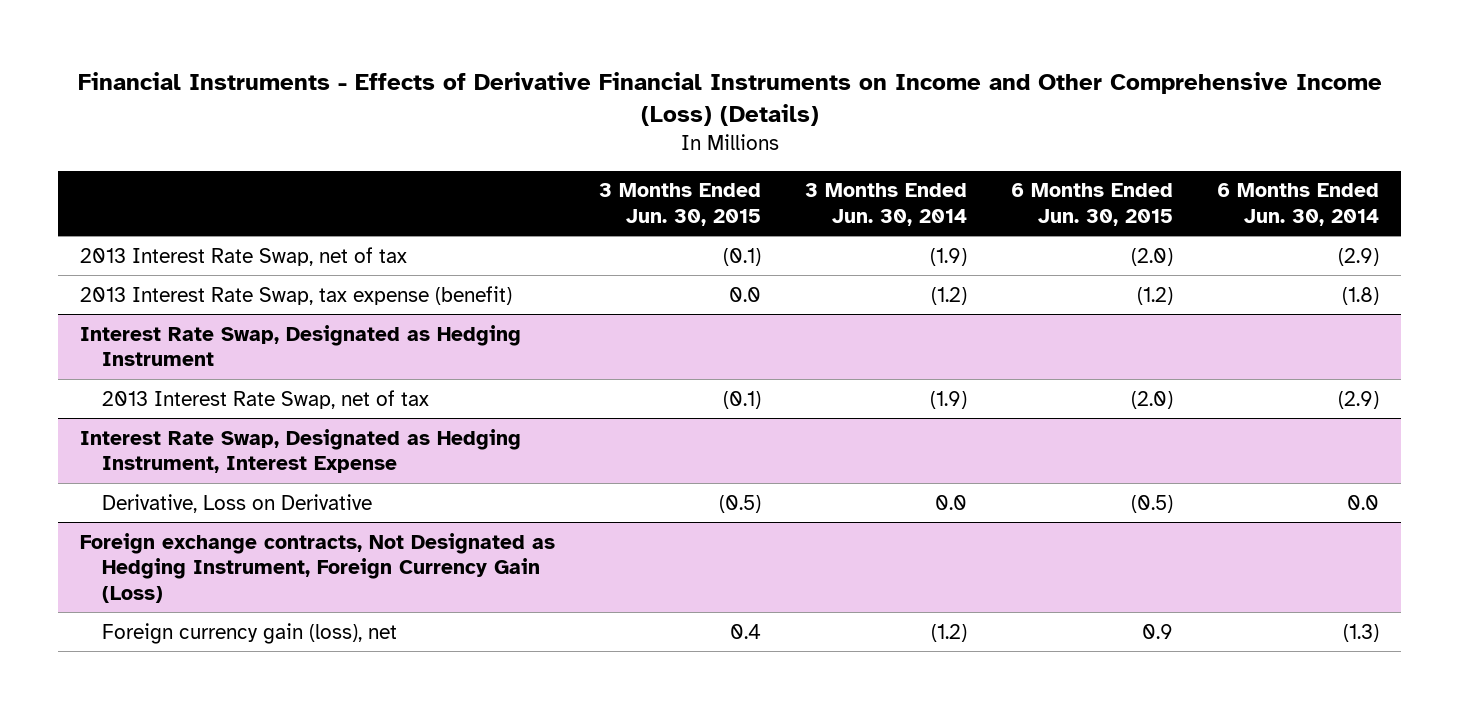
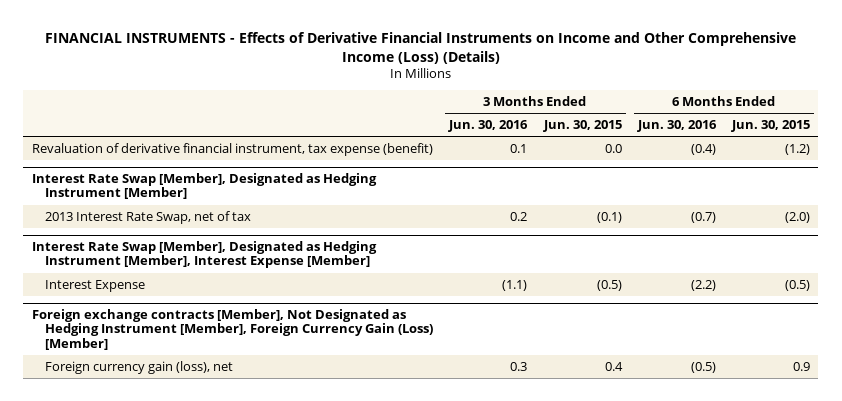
- Financial Instruments - Effects of Derivative Financial Instruments on Income and Other Comprehensive Income (Loss) (Details)
+ FINANCIAL INSTRUMENTS - Effects of Derivative Financial Instruments on Income and Other Comprehensive Income (Loss) (Details)
- | 3 Months Ended Jun. 30, 2015 | 3 Months Ended Jun. 30, 2014 | 6 Months Ended Jun. 30, 2015 | 6 Months Ended Jun. 30, 2014
+ | 3 Months Ended Jun. 30, 2016 | 3 Months Ended Jun. 30, 2015 | 6 Months Ended Jun. 30, 2016 | 6 Months Ended Jun. 30, 2015
- 2013 Interest Rate Swap, net of tax | (0.1) | (1.9) | (2.0) | (2.9)
- 2013 Interest Rate Swap, tax expense (benefit) | 0.0 | (1.2) | (1.2) | (1.8)
- Interest Rate Swap, Designated as Hedging Instrument
+ Revaluation of derivative financial instrument, tax expense (benefit) | 0.1 | 0.0 | (0.4) | (1.2)
+ Interest Rate Swap [Member], Designated as Hedging Instrument [Member]
- Interest Rate Swap, Designated as Hedging Instrument, Interest Expense
- Derivative, Loss on Derivative | (0.5) | 0.0 | (0.5) | 0.0
- Foreign exchange contracts, Not Designated as Hedging Instrument, Foreign Currency Gain (Loss)
+ Interest Rate Swap [Member], Designated as Hedging Instrument [Member], Interest Expense [Member]
+ Interest Expense | (1.1) | (0.5) | (2.2) | (0.5)
+ Foreign exchange contracts [Member], Not Designated as Hedging Instrument [Member], Foreign Currency Gain (Loss) [Member]

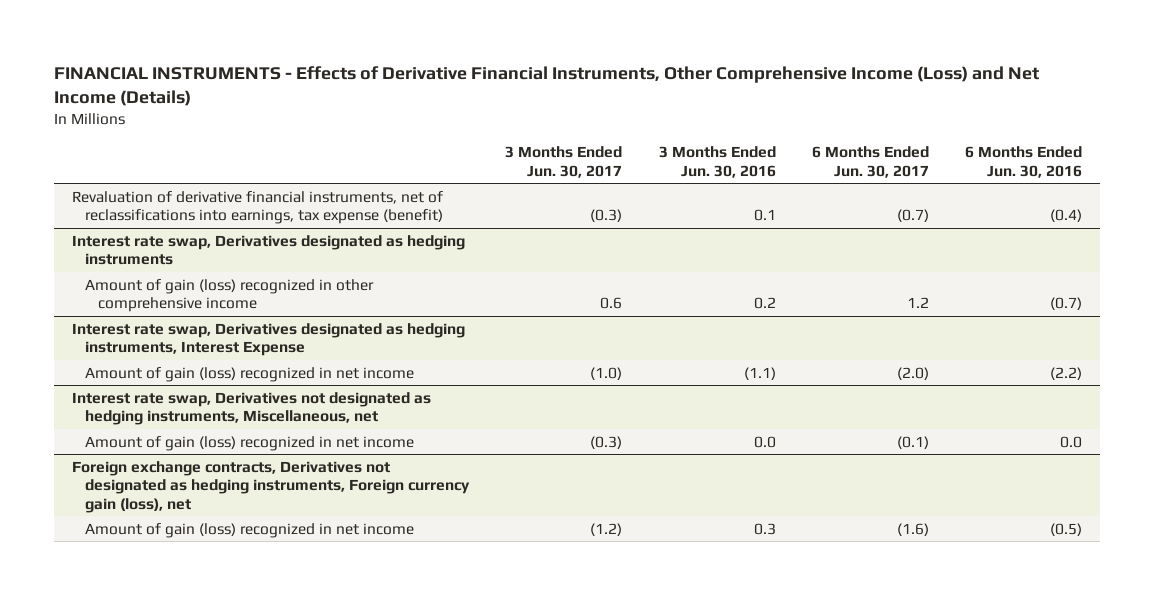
- FINANCIAL INSTRUMENTS - Effects of Derivative Financial Instruments on Income and Other Comprehensive Income (Loss) (Details)
+ FINANCIAL INSTRUMENTS - Effects of Derivative Financial Instruments, Other Comprehensive Income (Loss) and Net Income (Details)
- | 3 Months Ended Jun. 30, 2016 | 3 Months Ended Jun. 30, 2015 | 6 Months Ended Jun. 30, 2016 | 6 Months Ended Jun. 30, 2015
+ | 3 Months Ended Jun. 30, 2017 | 3 Months Ended Jun. 30, 2016 | 6 Months Ended Jun. 30, 2017 | 6 Months Ended Jun. 30, 2016
- Revaluation of derivative financial instrument, tax expense (benefit) | 0.1 | 0.0 | (0.4) | (1.2)
- Interest Rate Swap [Member], Designated as Hedging Instrument [Member]
- 2013 Interest Rate Swap, net of tax | 0.2 | (0.1) | (0.7) | (2.0)
- Interest Rate Swap [Member], Designated as Hedging Instrument [Member], Interest Expense [Member]
- Interest Expense | (1.1) | (0.5) | (2.2) | (0.5)
- Foreign exchange contracts [Member], Not Designated as Hedging Instrument [Member], Foreign Currency Gain (Loss) [Member]
- Foreign currency gain (loss), net | 0.3 | 0.4 | (0.5) | 0.9
+ Revaluation of derivative financial instruments, net of reclassifications into earnings, tax expense (benefit) | (0.3) | 0.1 | (0.7) | (0.4)
+ Interest rate swap, Derivatives designated as hedging instruments
+ Amount of gain (loss) recognized in other comprehensive income | 0.6 | 0.2 | 1.2 | (0.7)
+ Interest rate swap, Derivatives designated as hedging instruments, Interest Expense
+ Amount of gain (loss) recognized in net income | (1.0) | (1.1) | (2.0) | (2.2)
+ Interest rate swap, Derivatives not designated as hedging instruments, Miscellaneous, net
+ Amount of gain (loss) recognized in net income | (0.3) | 0.0 | (0.1) | 0.0
+ Foreign exchange contracts, Derivatives not designated as hedging instruments, Foreign currency gain (loss), net
+ Amount of gain (loss) recognized in net income | (1.2) | 0.3 | (1.6) | (0.5)

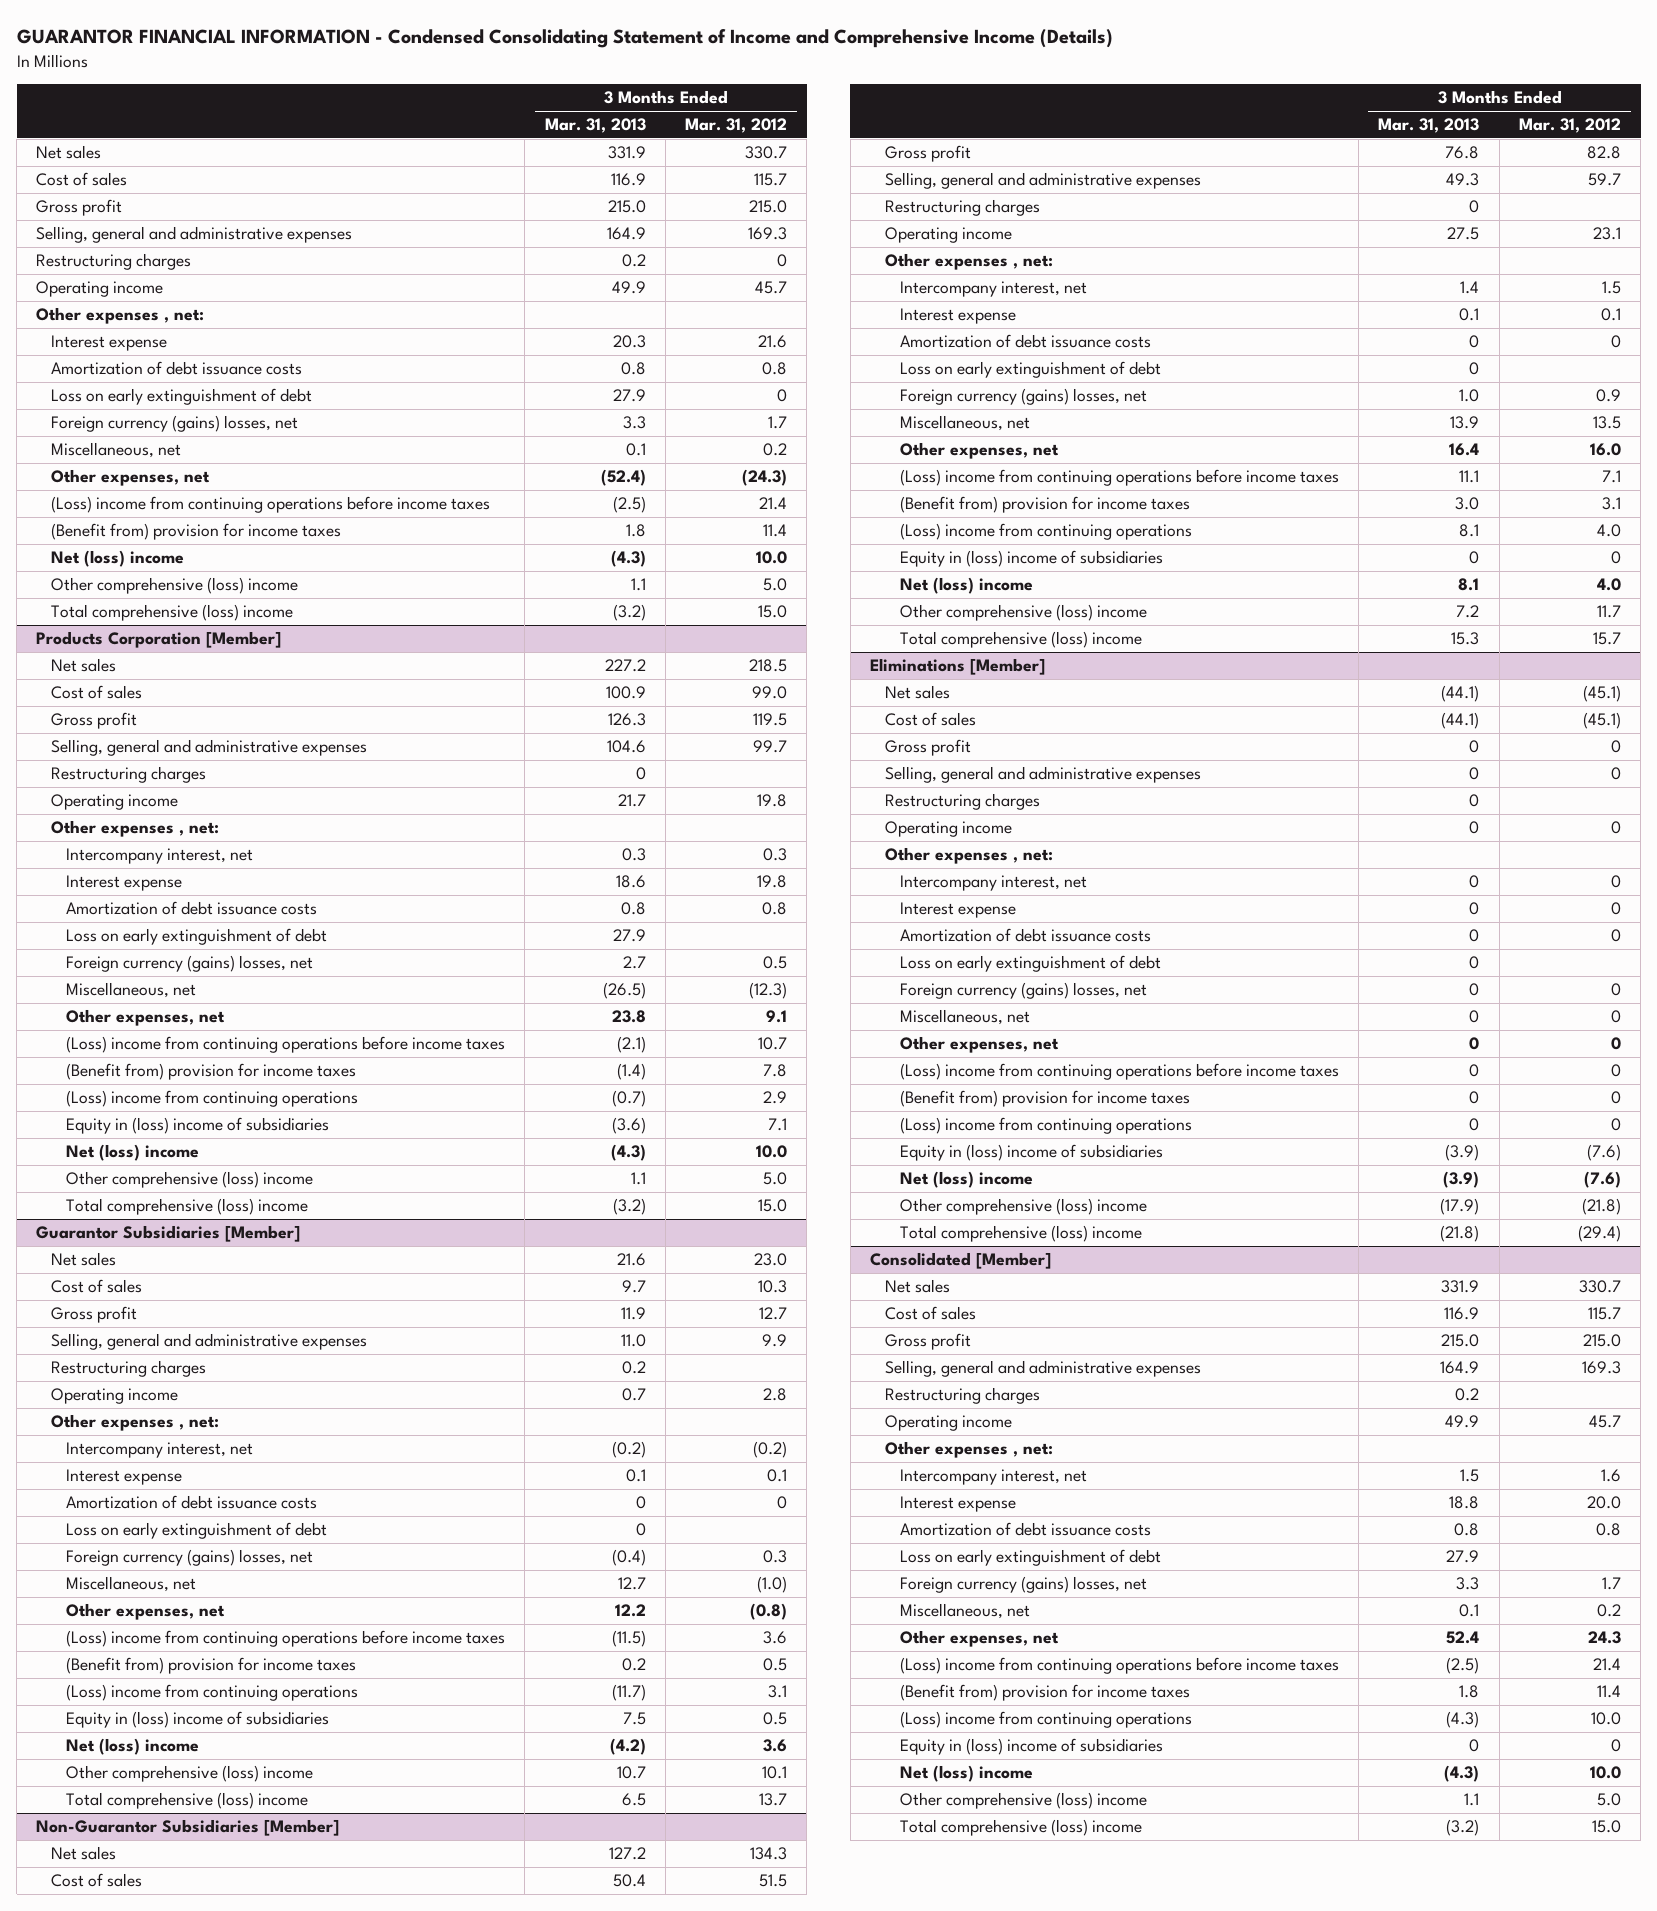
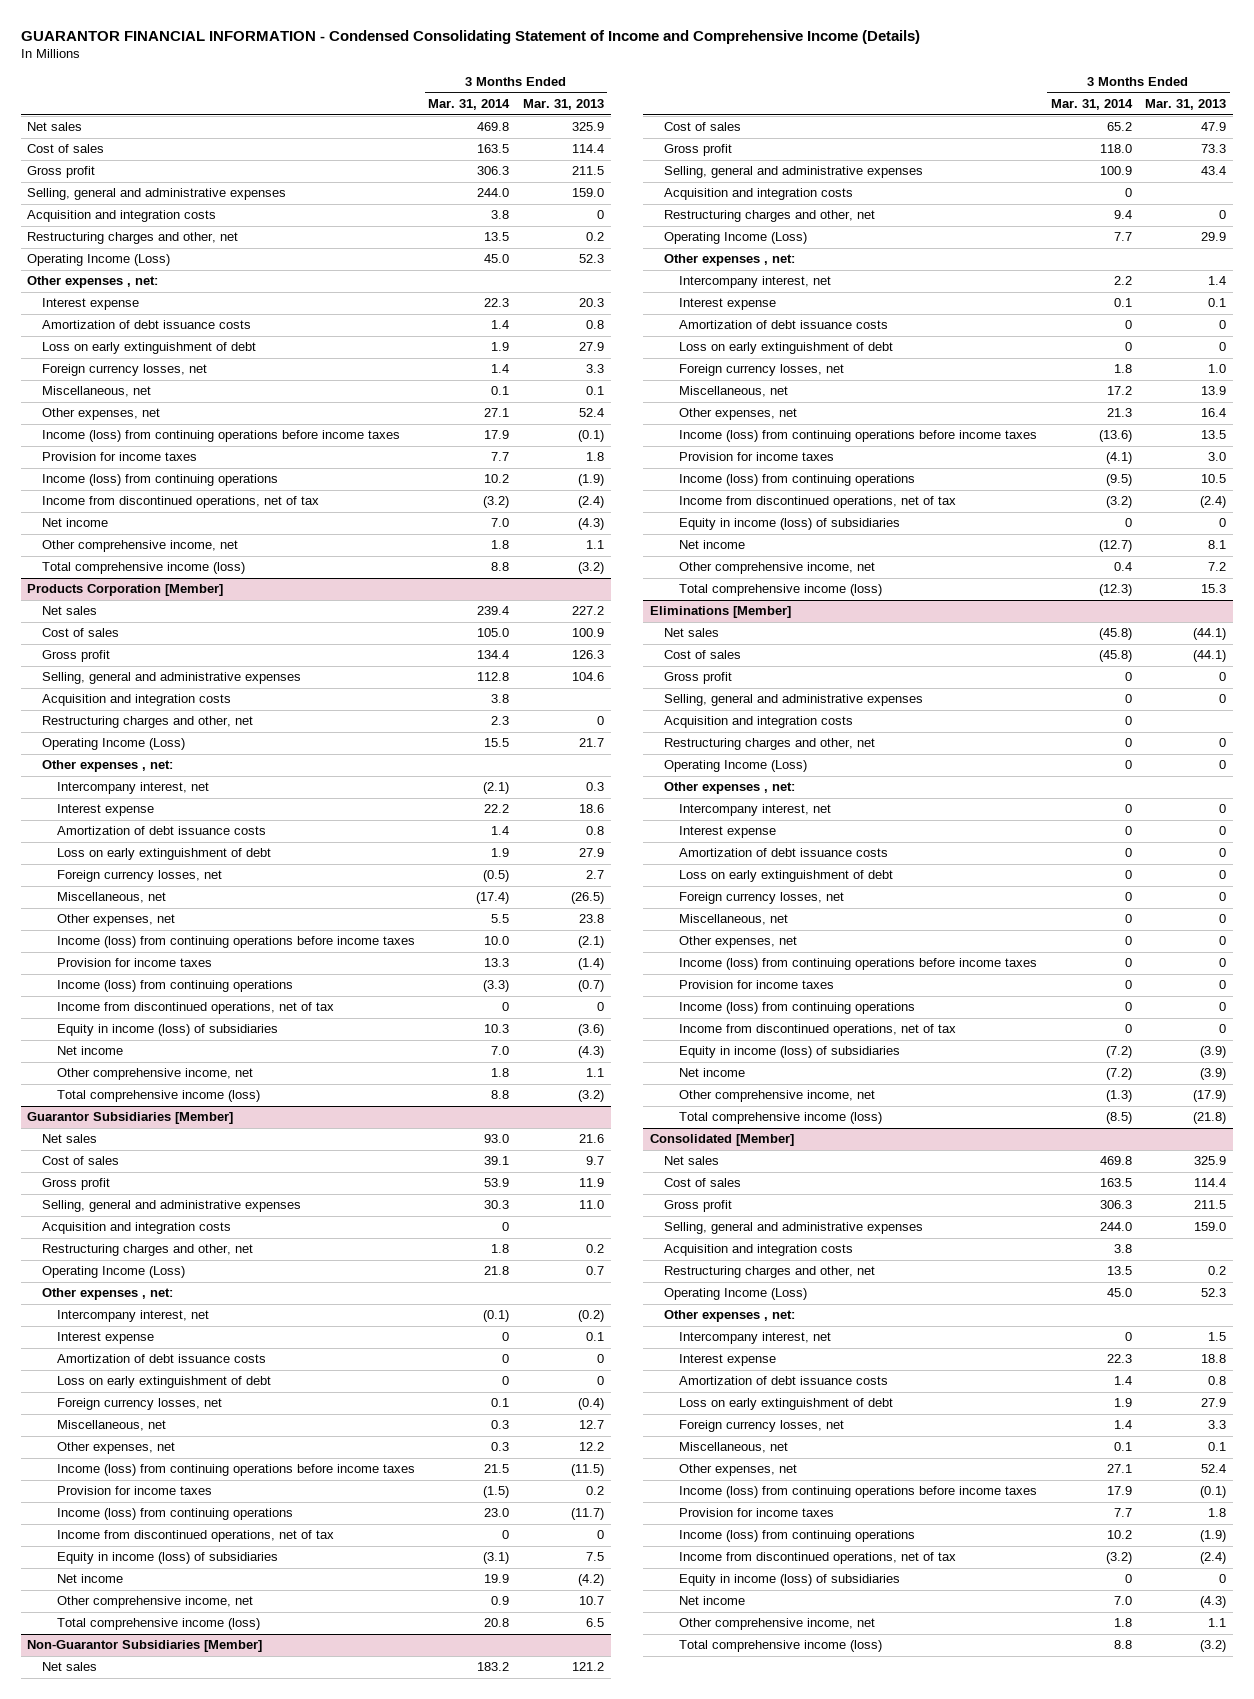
- | 3 Months Ended Mar. 31, 2013 | 3 Months Ended Mar. 31, 2012
+ | 3 Months Ended Mar. 31, 2014 | 3 Months Ended Mar. 31, 2013
- Net sales | 331.9 | 330.7
- Cost of sales | 116.9 | 115.7
- Gross profit | 215.0 | 215.0
- Selling, general and administrative expenses | 164.9 | 169.3
- Restructuring charges | 0.2 | 0
- Operating income | 49.9 | 45.7
+ Net sales | 469.8 | 325.9
+ Cost of sales | 163.5 | 114.4
+ Gross profit | 306.3 | 211.5
+ Selling, general and administrative expenses | 244.0 | 159.0
+ Acquisition and integration costs | 3.8 | 0
+ Restructuring charges and other, net | 13.5 | 0.2
+ Operating Income (Loss) | 45.0 | 52.3
- Foreign currency (gains) losses, net | 3.3 | 1.7
+ Foreign currency losses, net | 1.4 | 3.3
- Other expenses, net | (52.4) | (24.3)
- (Loss) income from continuing operations before income taxes | (2.5) | 21.4
- (Benefit from) provision for income taxes | 1.8 | 11.4
- Net (loss) income | (4.3) | 10.0
- Other comprehensive (loss) income | 1.1 | 5.0
- Total comprehensive (loss) income | (3.2) | 15.0
+ Other expenses, net | 27.1 | 52.4
+ Income (loss) from continuing operations before income taxes | 17.9 | (0.1)
+ Provision for income taxes | 7.7 | 1.8
+ Income (loss) from continuing operations | 10.2 | (1.9)
+ Income from discontinued operations, net of tax | (3.2) | (2.4)
+ Net income | 7.0 | (4.3)
+ Other comprehensive income, net | 1.8 | 1.1
+ Total comprehensive income (loss) | 8.8 | (3.2)
@ Products Corporation [Member]
- Restructuring charges | 0 |
- Operating income | 21.7 | 19.8
+ Acquisition and integration costs | 3.8 |
+ Restructuring charges and other, net | 2.3 | 0
+ Operating Income (Loss) | 15.5 | 21.7
- Foreign currency (gains) losses, net | 2.7 | 0.5
+ Foreign currency losses, net | (0.5) | 2.7
- (Loss) income from continuing operations before income taxes | (2.1) | 10.7
- (Benefit from) provision for income taxes | (1.4) | 7.8
- (Loss) income from continuing operations | (0.7) | 2.9
- Equity in (loss) income of subsidiaries | (3.6) | 7.1
- Net (loss) income | (4.3) | 10.0
- Other comprehensive (loss) income | 1.1 | 5.0
- Total comprehensive (loss) income | (3.2) | 15.0
+ Income (loss) from continuing operations before income taxes | 10.0 | (2.1)
+ Provision for income taxes | 13.3 | (1.4)
+ Income (loss) from continuing operations | (3.3) | (0.7)
+ Income from discontinued operations, net of tax | 0 | 0
+ Equity in income (loss) of subsidiaries | 10.3 | (3.6)
+ Net income | 7.0 | (4.3)
+ Other comprehensive income, net | 1.8 | 1.1
+ Total comprehensive income (loss) | 8.8 | (3.2)
@ Guarantor Subsidiaries [Member]
- Restructuring charges | 0.2 |
- Operating income | 0.7 | 2.8
+ Acquisition and integration costs | 0 |
+ Restructuring charges and other, net | 1.8 | 0.2
+ Operating Income (Loss) | 21.8 | 0.7
- Foreign currency (gains) losses, net | (0.4) | 0.3
+ Foreign currency losses, net | 0.1 | (0.4)
- (Loss) income from continuing operations before income taxes | (11.5) | 3.6
- (Benefit from) provision for income taxes | 0.2 | 0.5
- (Loss) income from continuing operations | (11.7) | 3.1
- Equity in (loss) income of subsidiaries | 7.5 | 0.5
- Net (loss) income | (4.2) | 3.6
- Other comprehensive (loss) income | 10.7 | 10.1
- Total comprehensive (loss) income | 6.5 | 13.7
+ Income (loss) from continuing operations before income taxes | 21.5 | (11.5)
+ Provision for income taxes | (1.5) | 0.2
+ Income (loss) from continuing operations | 23.0 | (11.7)
+ Income from discontinued operations, net of tax | 0 | 0
+ Equity in income (loss) of subsidiaries | (3.1) | 7.5
+ Net income | 19.9 | (4.2)
+ Other comprehensive income, net | 0.9 | 10.7
+ Total comprehensive income (loss) | 20.8 | 6.5
@ Non-Guarantor Subsidiaries [Member]
- Net sales | 127.2 | 134.3
- Cost of sales | 50.4 | 51.5
- Gross profit | 76.8 | 82.8
- Selling, general and administrative expenses | 49.3 | 59.7
- Restructuring charges | 0 |
- Operating income | 27.5 | 23.1
+ Net sales | 183.2 | 121.2
+ Cost of sales | 65.2 | 47.9
+ Gross profit | 118.0 | 73.3
+ Selling, general and administrative expenses | 100.9 | 43.4
+ Acquisition and integration costs | 0 |
+ Restructuring charges and other, net | 9.4 | 0
+ Operating Income (Loss) | 7.7 | 29.9
- Foreign currency (gains) losses, net | 1.0 | 0.9
+ Foreign currency losses, net | 1.8 | 1.0
- (Loss) income from continuing operations before income taxes | 11.1 | 7.1
- (Benefit from) provision for income taxes | 3.0 | 3.1
- (Loss) income from continuing operations | 8.1 | 4.0
- Equity in (loss) income of subsidiaries | 0 | 0
- Net (loss) income | 8.1 | 4.0
- Other comprehensive (loss) income | 7.2 | 11.7
- Total comprehensive (loss) income | 15.3 | 15.7
+ Income (loss) from continuing operations before income taxes | (13.6) | 13.5
+ Provision for income taxes | (4.1) | 3.0
+ Income (loss) from continuing operations | (9.5) | 10.5
+ Income from discontinued operations, net of tax | (3.2) | (2.4)
+ Equity in income (loss) of subsidiaries | 0 | 0
+ Net income | (12.7) | 8.1
+ Other comprehensive income, net | 0.4 | 7.2
+ Total comprehensive income (loss) | (12.3) | 15.3
@ Eliminations [Member]
- Restructuring charges | 0 |
- Operating income | 0 | 0
+ Acquisition and integration costs | 0 |
+ Restructuring charges and other, net | 0 | 0
+ Operating Income (Loss) | 0 | 0
- Foreign currency (gains) losses, net | 0 | 0
+ Foreign currency losses, net | 0 | 0
- (Loss) income from continuing operations before income taxes | 0 | 0
- (Benefit from) provision for income taxes | 0 | 0
- (Loss) income from continuing operations | 0 | 0
- Equity in (loss) income of subsidiaries | (3.9) | (7.6)
- Net (loss) income | (3.9) | (7.6)
- Other comprehensive (loss) income | (17.9) | (21.8)
- Total comprehensive (loss) income | (21.8) | (29.4)
+ Income (loss) from continuing operations before income taxes | 0 | 0
+ Provision for income taxes | 0 | 0
+ Income (loss) from continuing operations | 0 | 0
+ Income from discontinued operations, net of tax | 0 | 0
+ Equity in income (loss) of subsidiaries | (7.2) | (3.9)
+ Net income | (7.2) | (3.9)
+ Other comprehensive income, net | (1.3) | (17.9)
+ Total comprehensive income (loss) | (8.5) | (21.8)
@ Consolidated [Member]
- Net sales | 331.9 | 330.7
- Cost of sales | 116.9 | 115.7
- Gross profit | 215.0 | 215.0
- Selling, general and administrative expenses | 164.9 | 169.3
- Restructuring charges | 0.2 |
- Operating income | 49.9 | 45.7
+ Net sales | 469.8 | 325.9
+ Cost of sales | 163.5 | 114.4
+ Gross profit | 306.3 | 211.5
+ Selling, general and administrative expenses | 244.0 | 159.0
+ Acquisition and integration costs | 3.8 |
+ Restructuring charges and other, net | 13.5 | 0.2
+ Operating Income (Loss) | 45.0 | 52.3
- Foreign currency (gains) losses, net | 3.3 | 1.7
+ Foreign currency losses, net | 1.4 | 3.3
- (Loss) income from continuing operations before income taxes | (2.5) | 21.4
- (Benefit from) provision for income taxes | 1.8 | 11.4
- (Loss) income from continuing operations | (4.3) | 10.0
- Equity in (loss) income of subsidiaries | 0 | 0
- Net (loss) income | (4.3) | 10.0
- Other comprehensive (loss) income | 1.1 | 5.0
- Total comprehensive (loss) income | (3.2) | 15.0
+ Income (loss) from continuing operations before income taxes | 17.9 | (0.1)
+ Provision for income taxes | 7.7 | 1.8
+ Income (loss) from continuing operations | 10.2 | (1.9)
+ Income from discontinued operations, net of tax | (3.2) | (2.4)
+ Equity in income (loss) of subsidiaries | 0 | 0
+ Net income | 7.0 | (4.3)
+ Other comprehensive income, net | 1.8 | 1.1
+ Total comprehensive income (loss) | 8.8 | (3.2)

